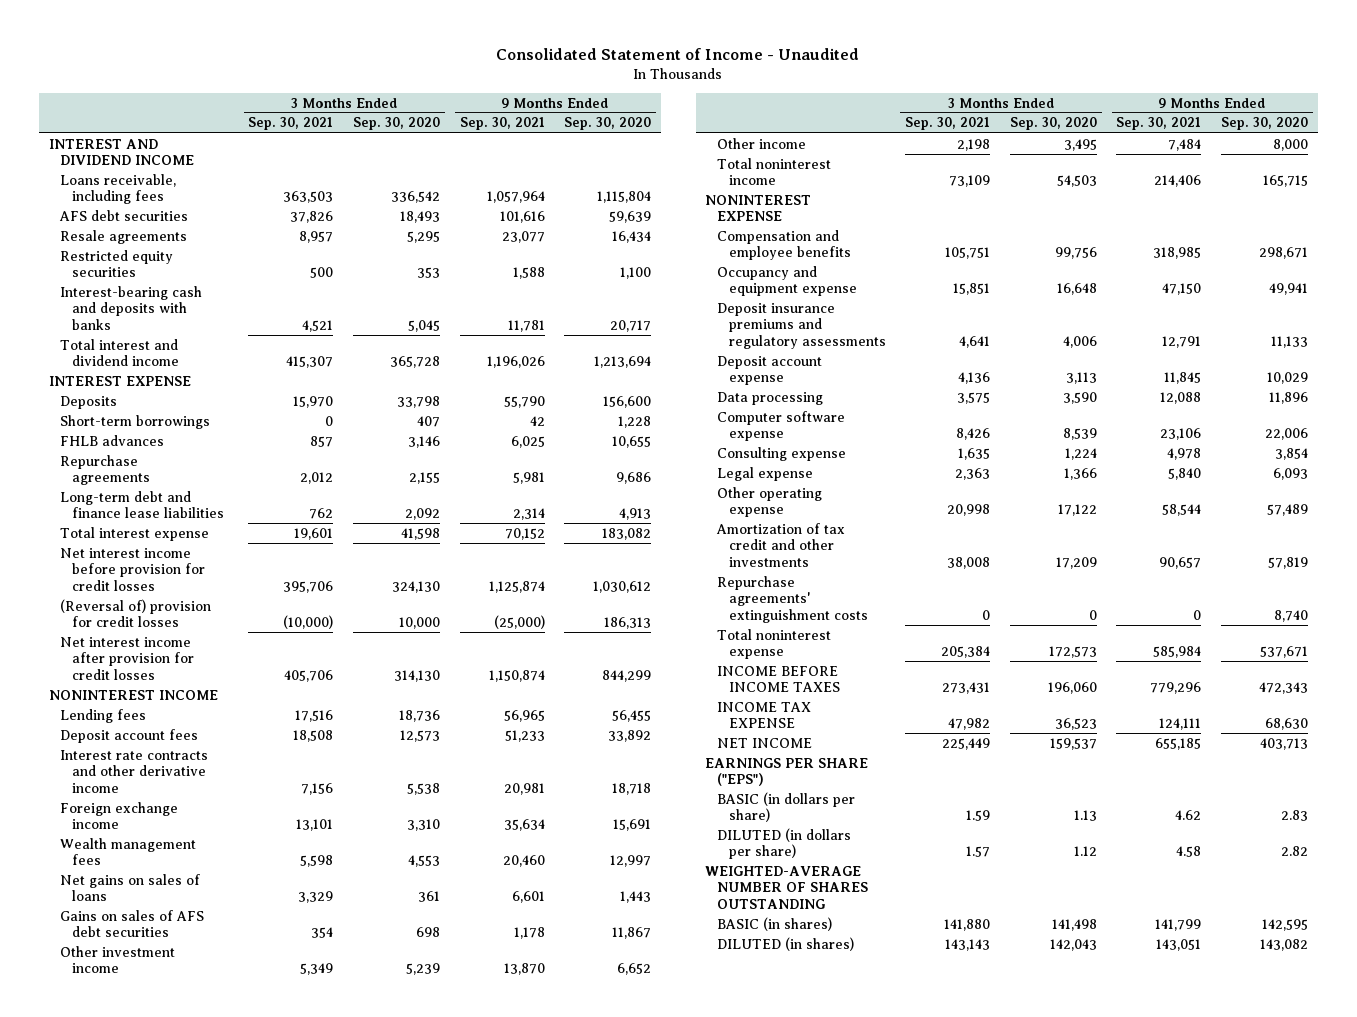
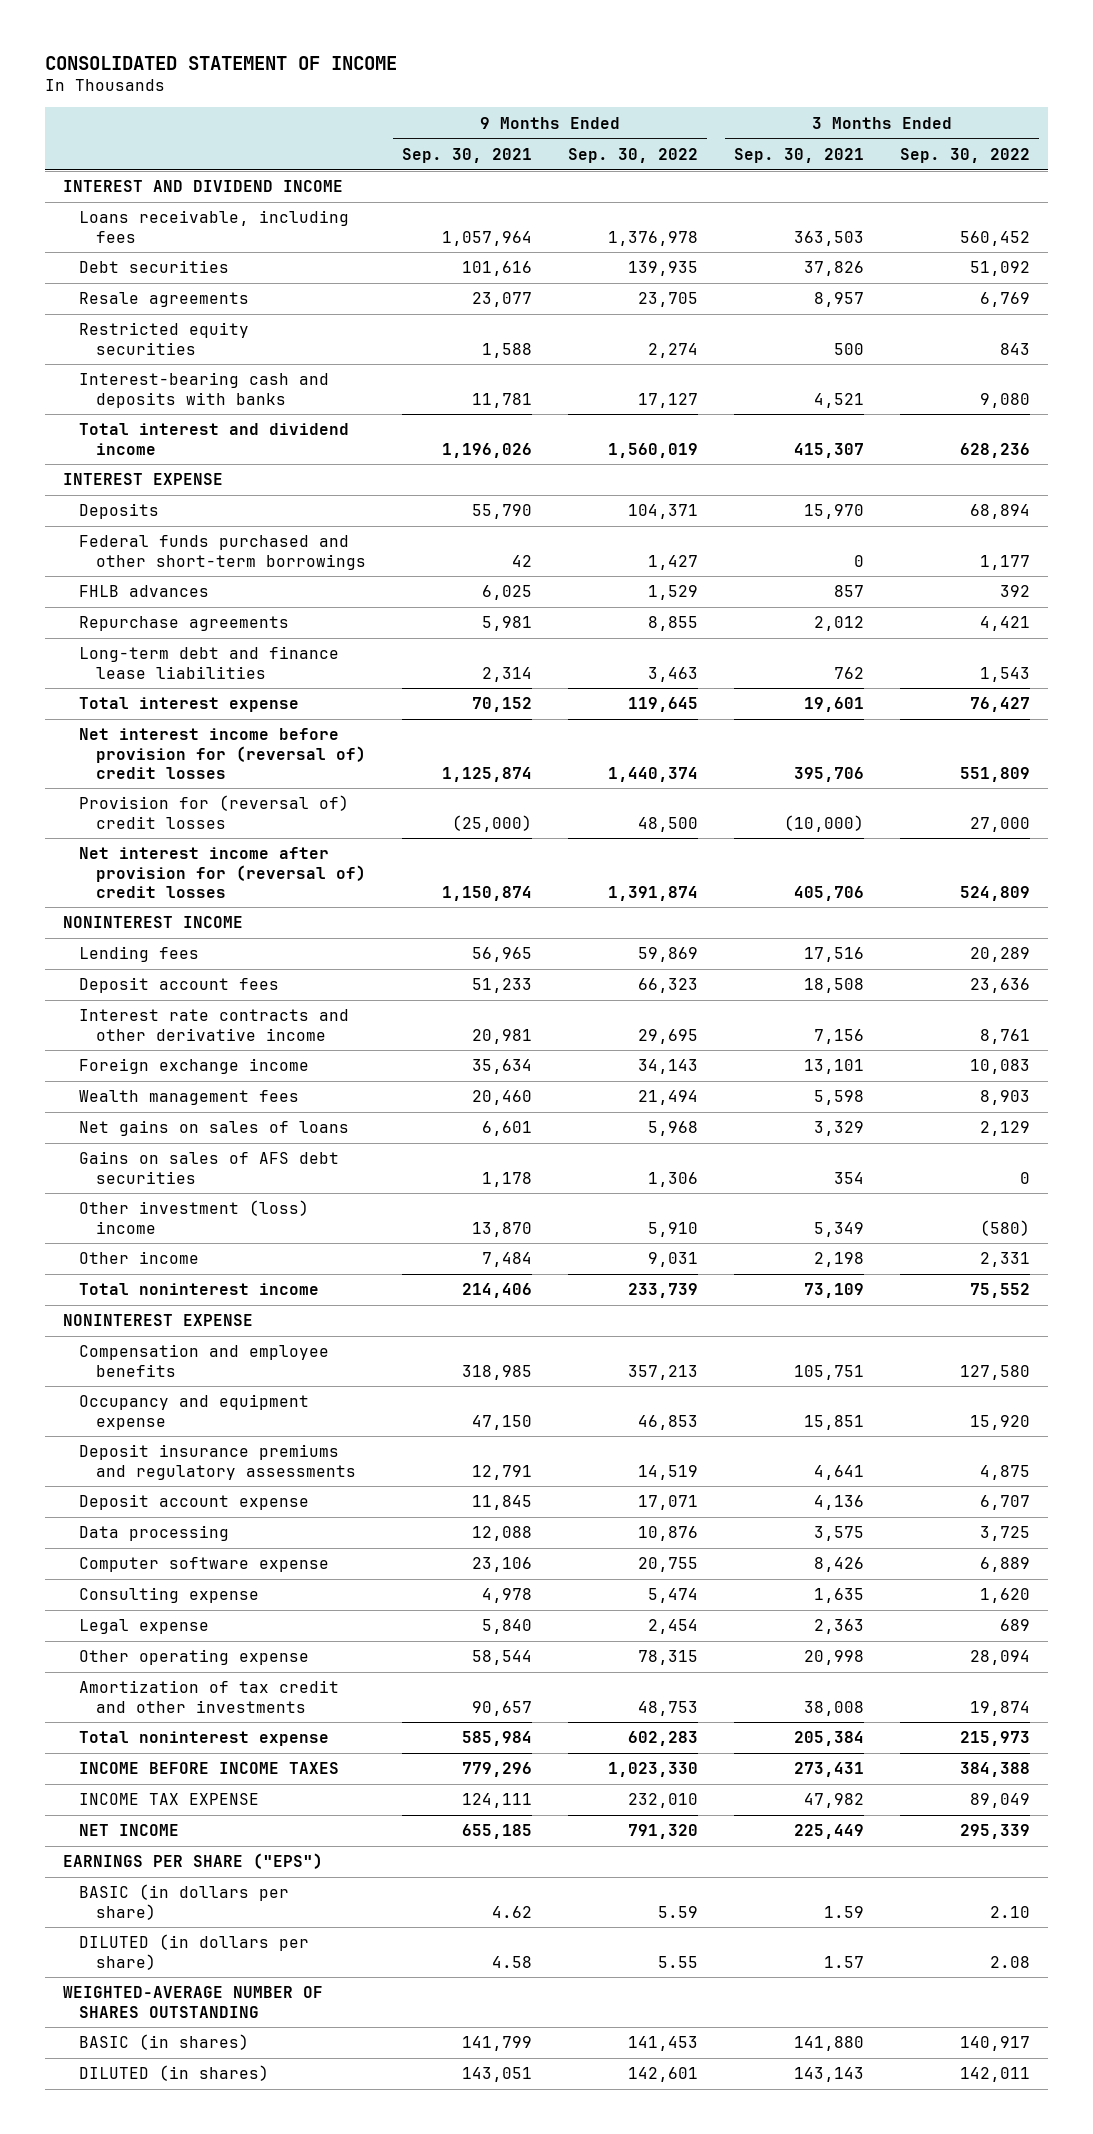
- Consolidated Statement of Income - Unaudited
+ CONSOLIDATED STATEMENT OF INCOME
- | 3 Months Ended Sep. 30, 2021 | 3 Months Ended Sep. 30, 2020 | 9 Months Ended Sep. 30, 2021 | 9 Months Ended Sep. 30, 2020
+ | 9 Months Ended Sep. 30, 2021 | 9 Months Ended Sep. 30, 2022 | 3 Months Ended Sep. 30, 2021 | 3 Months Ended Sep. 30, 2022
- AFS debt securities | 37,826 | 18,493 | 101,616 | 59,639
+ Debt securities | 101,616 | 139,935 | 37,826 | 51,092
- Short-term borrowings | 0 | 407 | 42 | 1,228
+ Federal funds purchased and other short-term borrowings | 42 | 1,427 | 0 | 1,177
- Net interest income before provision for credit losses | 395,706 | 324,130 | 1,125,874 | 1,030,612
- (Reversal of) provision for credit losses | (10,000) | 10,000 | (25,000) | 186,313
- Net interest income after provision for credit losses | 405,706 | 314,130 | 1,150,874 | 844,299
+ Net interest income before provision for (reversal of) credit losses | 1,125,874 | 1,440,374 | 395,706 | 551,809
+ Provision for (reversal of) credit losses | (25,000) | 48,500 | (10,000) | 27,000
+ Net interest income after provision for (reversal of) credit losses | 1,150,874 | 1,391,874 | 405,706 | 524,809
- Other investment income | 5,349 | 5,239 | 13,870 | 6,652
+ Other investment (loss) income | 13,870 | 5,910 | 5,349 | (580)
- Repurchase agreements' extinguishment costs | 0 | 0 | 0 | 8,740

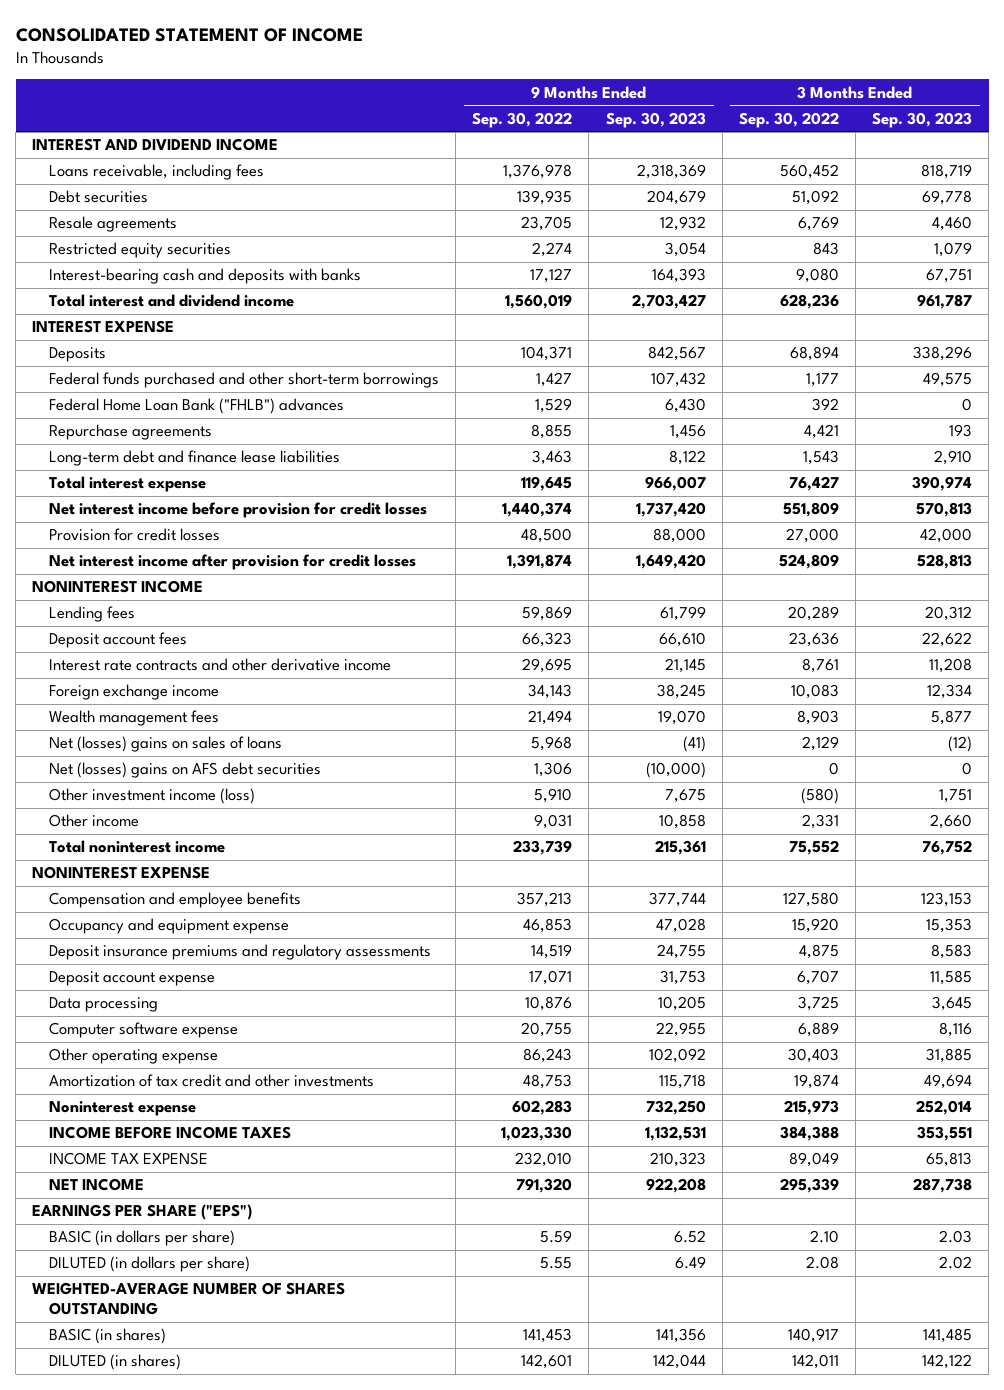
- | 9 Months Ended Sep. 30, 2021 | 9 Months Ended Sep. 30, 2022 | 3 Months Ended Sep. 30, 2021 | 3 Months Ended Sep. 30, 2022
+ | 9 Months Ended Sep. 30, 2022 | 9 Months Ended Sep. 30, 2023 | 3 Months Ended Sep. 30, 2022 | 3 Months Ended Sep. 30, 2023
- FHLB advances | 6,025 | 1,529 | 857 | 392
+ Federal Home Loan Bank ("FHLB") advances | 1,529 | 6,430 | 392 | 0
- Net interest income before provision for (reversal of) credit losses | 1,125,874 | 1,440,374 | 395,706 | 551,809
- Provision for (reversal of) credit losses | (25,000) | 48,500 | (10,000) | 27,000
- Net interest income after provision for (reversal of) credit losses | 1,150,874 | 1,391,874 | 405,706 | 524,809
+ Net interest income before provision for credit losses | 1,440,374 | 1,737,420 | 551,809 | 570,813
+ Provision for credit losses | 48,500 | 88,000 | 27,000 | 42,000
+ Net interest income after provision for credit losses | 1,391,874 | 1,649,420 | 524,809 | 528,813
- Net gains on sales of loans | 6,601 | 5,968 | 3,329 | 2,129
- Gains on sales of AFS debt securities | 1,178 | 1,306 | 354 | 0
- Other investment (loss) income | 13,870 | 5,910 | 5,349 | (580)
+ Net (losses) gains on sales of loans | 5,968 | (41) | 2,129 | (12)
+ Net (losses) gains on AFS debt securities | 1,306 | (10,000) | 0 | 0
+ Other investment income (loss) | 5,910 | 7,675 | (580) | 1,751
- Consulting expense | 4,978 | 5,474 | 1,635 | 1,620
- Legal expense | 5,840 | 2,454 | 2,363 | 689
- Other operating expense | 58,544 | 78,315 | 20,998 | 28,094
+ Other operating expense | 86,243 | 102,092 | 30,403 | 31,885
- Total noninterest expense | 585,984 | 602,283 | 205,384 | 215,973
+ Noninterest expense | 602,283 | 732,250 | 215,973 | 252,014

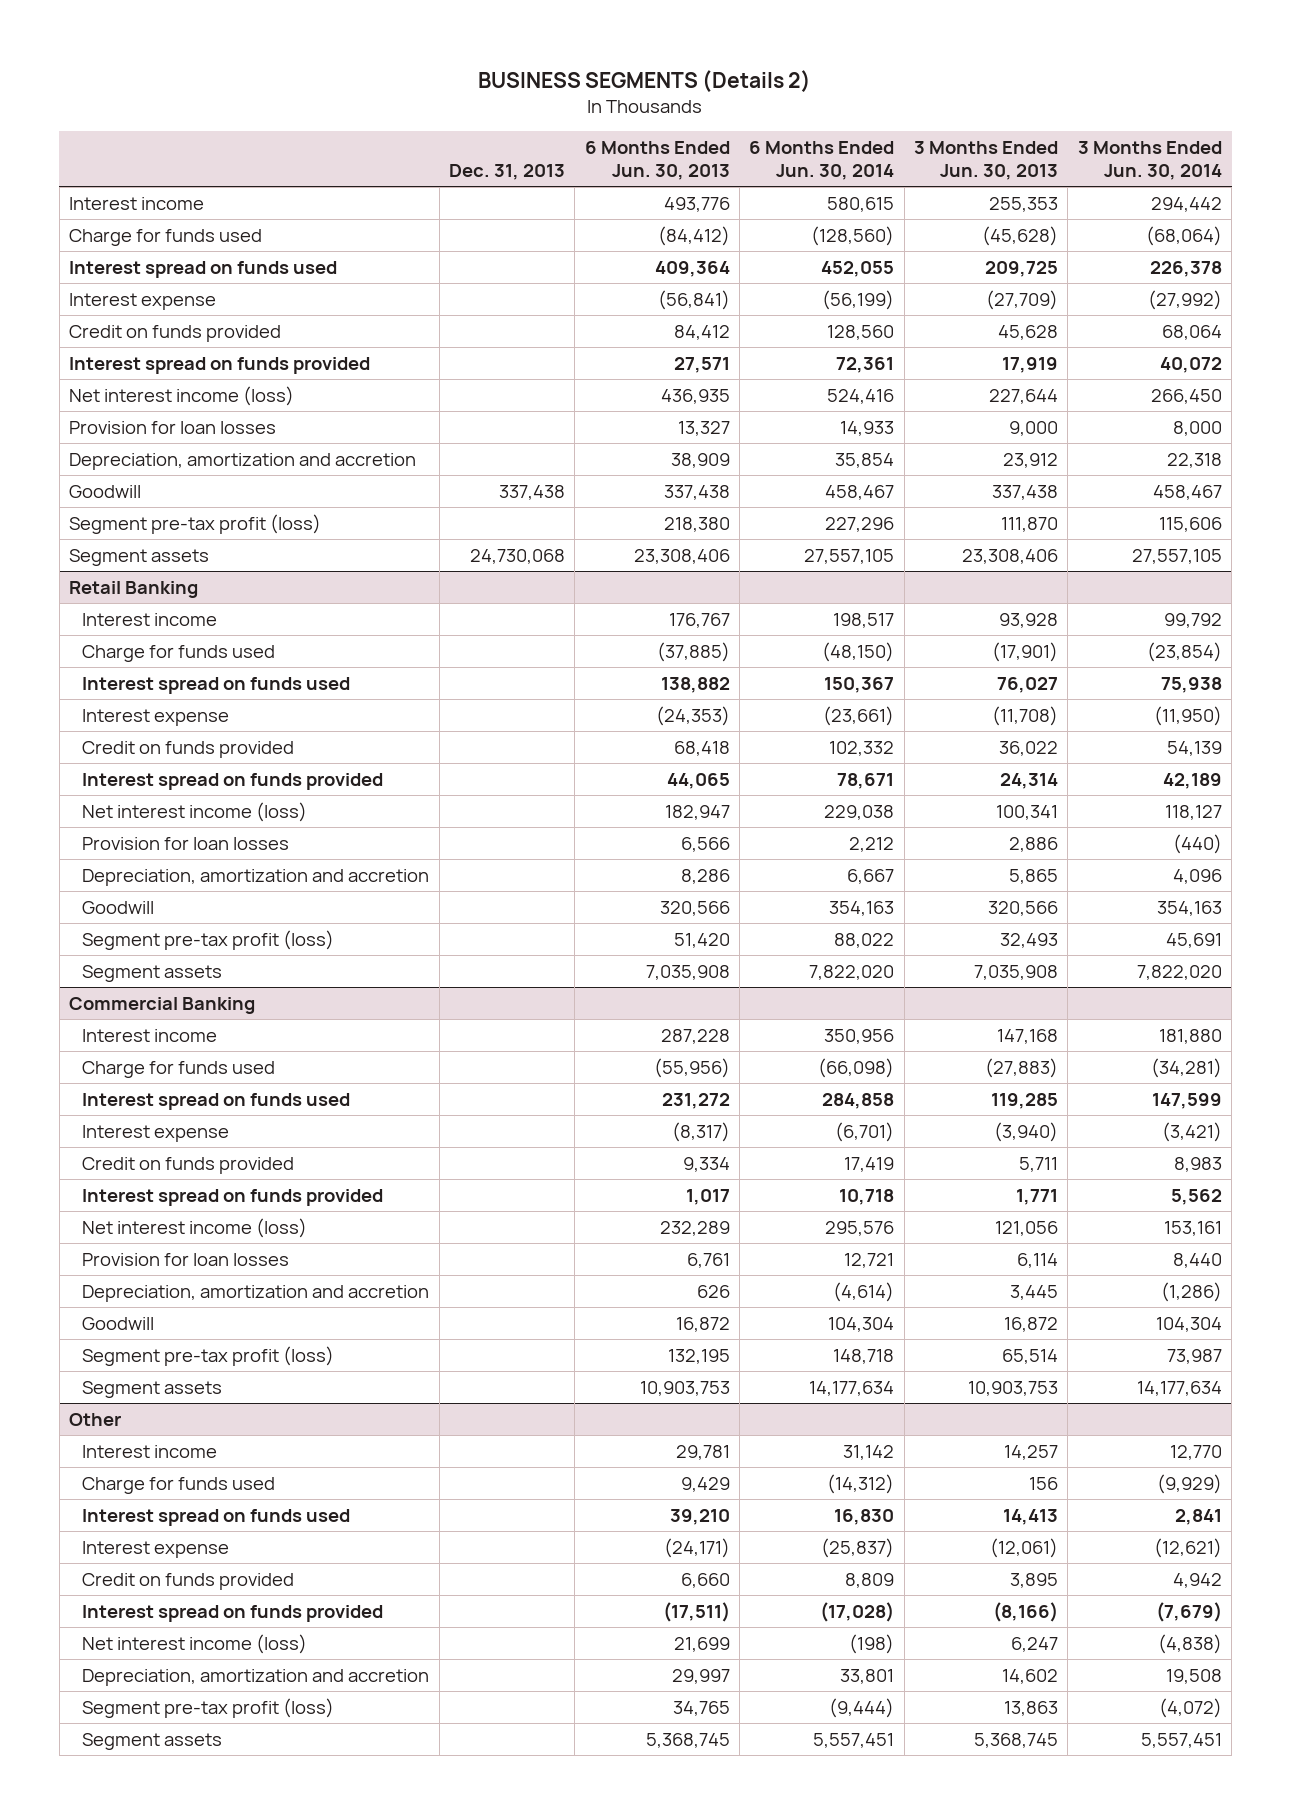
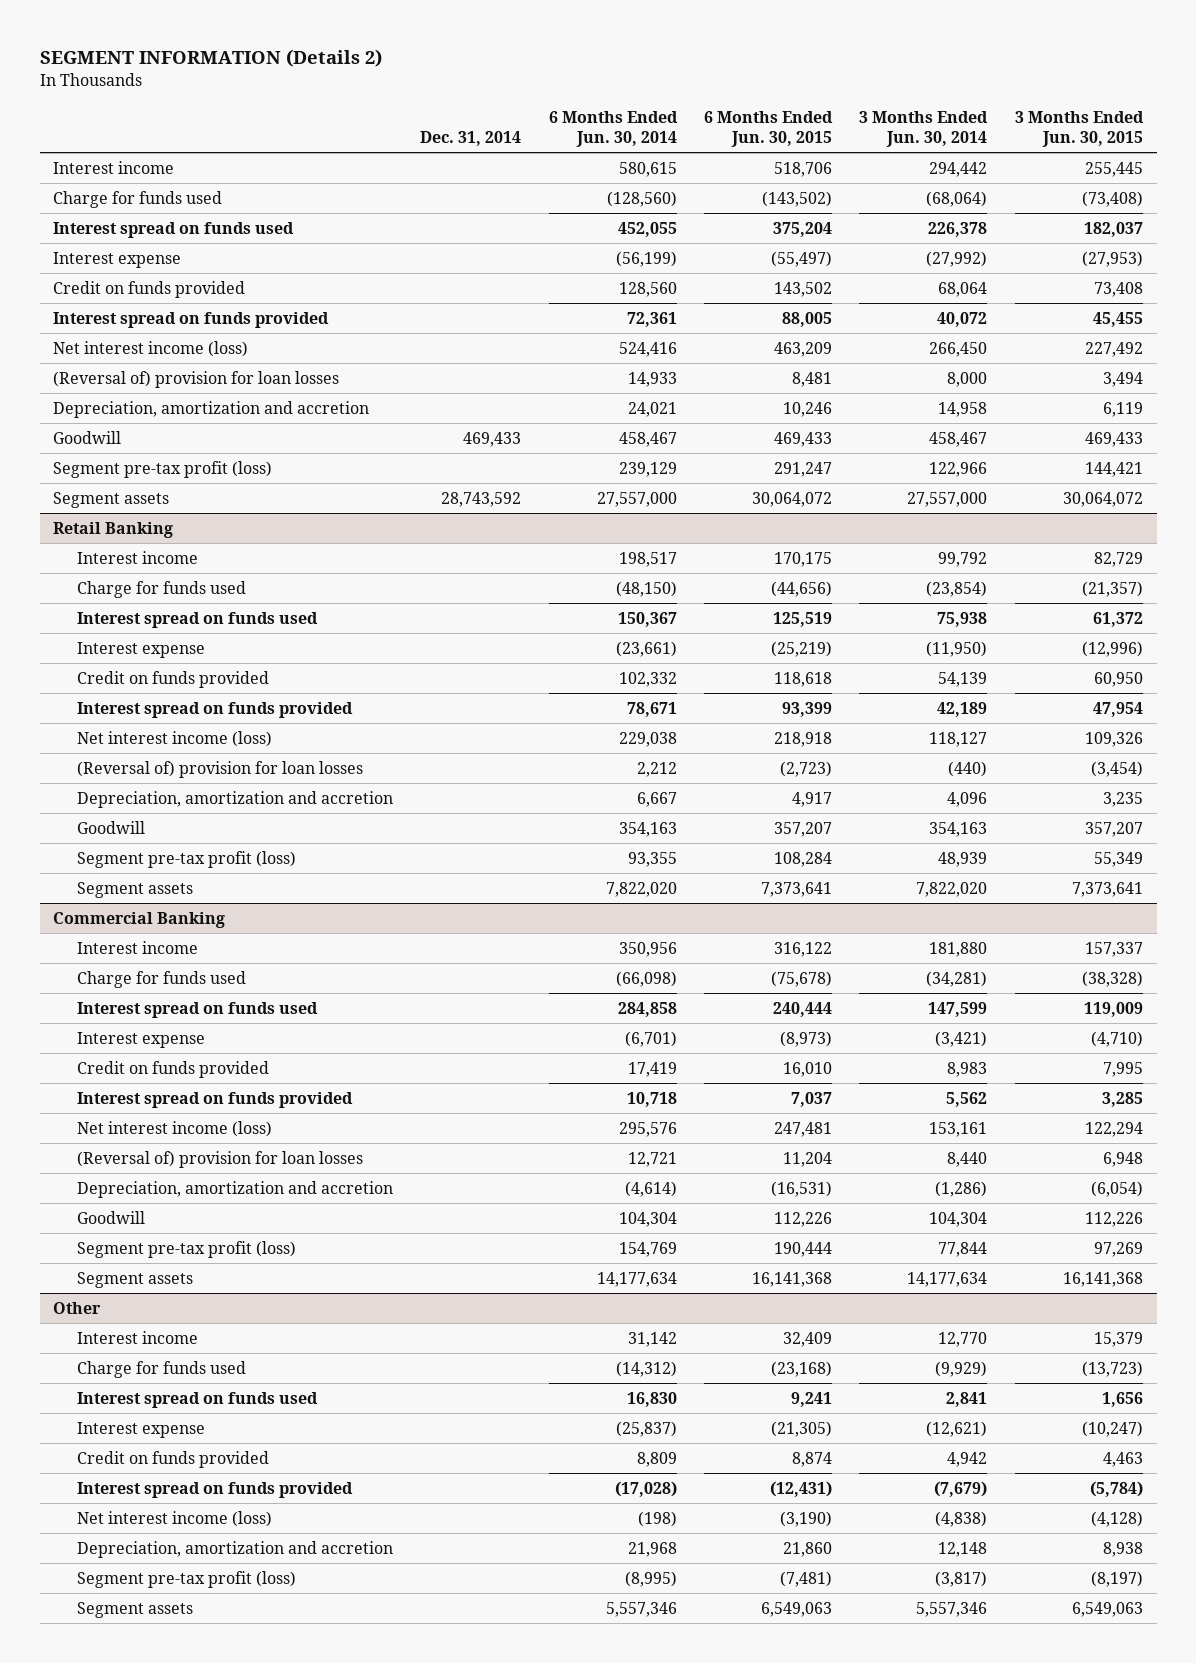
- BUSINESS SEGMENTS (Details 2)
+ SEGMENT INFORMATION (Details 2)
- | Dec. 31, 2013 | 6 Months Ended Jun. 30, 2013 | 6 Months Ended Jun. 30, 2014 | 3 Months Ended Jun. 30, 2013 | 3 Months Ended Jun. 30, 2014
+ | Dec. 31, 2014 | 6 Months Ended Jun. 30, 2014 | 6 Months Ended Jun. 30, 2015 | 3 Months Ended Jun. 30, 2014 | 3 Months Ended Jun. 30, 2015
- Provision for loan losses | | 13,327 | 14,933 | 9,000 | 8,000
- Depreciation, amortization and accretion | | 38,909 | 35,854 | 23,912 | 22,318
+ (Reversal of) provision for loan losses | | 14,933 | 8,481 | 8,000 | 3,494
+ Depreciation, amortization and accretion | | 24,021 | 10,246 | 14,958 | 6,119
- Segment pre-tax profit (loss) | | 218,380 | 227,296 | 111,870 | 115,606
- Segment assets | 24,730,068 | 23,308,406 | 27,557,105 | 23,308,406 | 27,557,105
+ Segment pre-tax profit (loss) | | 239,129 | 291,247 | 122,966 | 144,421
+ Segment assets | 28,743,592 | 27,557,000 | 30,064,072 | 27,557,000 | 30,064,072
@ Retail Banking
- Provision for loan losses | | 6,566 | 2,212 | 2,886 | (440)
+ (Reversal of) provision for loan losses | | 2,212 | (2,723) | (440) | (3,454)
- Segment pre-tax profit (loss) | | 51,420 | 88,022 | 32,493 | 45,691
+ Segment pre-tax profit (loss) | | 93,355 | 108,284 | 48,939 | 55,349
@ Commercial Banking
- Provision for loan losses | | 6,761 | 12,721 | 6,114 | 8,440
+ (Reversal of) provision for loan losses | | 12,721 | 11,204 | 8,440 | 6,948
- Segment pre-tax profit (loss) | | 132,195 | 148,718 | 65,514 | 73,987
+ Segment pre-tax profit (loss) | | 154,769 | 190,444 | 77,844 | 97,269
@ Other
- Depreciation, amortization and accretion | | 29,997 | 33,801 | 14,602 | 19,508
- Segment pre-tax profit (loss) | | 34,765 | (9,444) | 13,863 | (4,072)
- Segment assets | | 5,368,745 | 5,557,451 | 5,368,745 | 5,557,451
+ Depreciation, amortization and accretion | | 21,968 | 21,860 | 12,148 | 8,938
+ Segment pre-tax profit (loss) | | (8,995) | (7,481) | (3,817) | (8,197)
+ Segment assets | | 5,557,346 | 6,549,063 | 5,557,346 | 6,549,063

